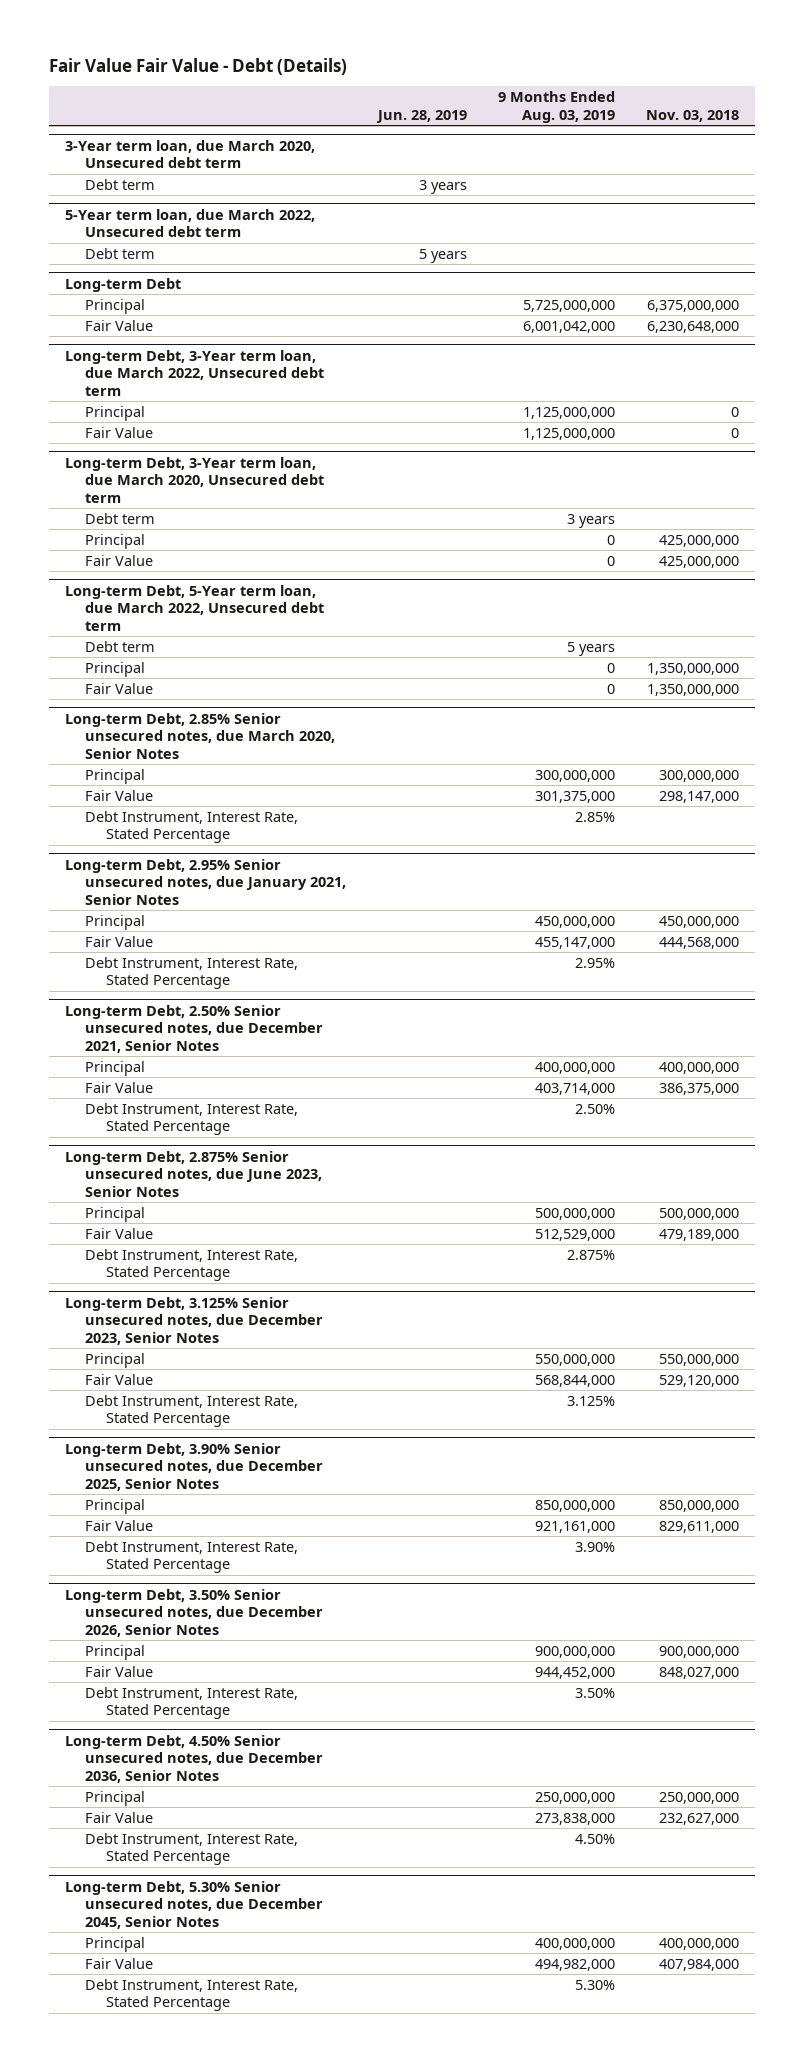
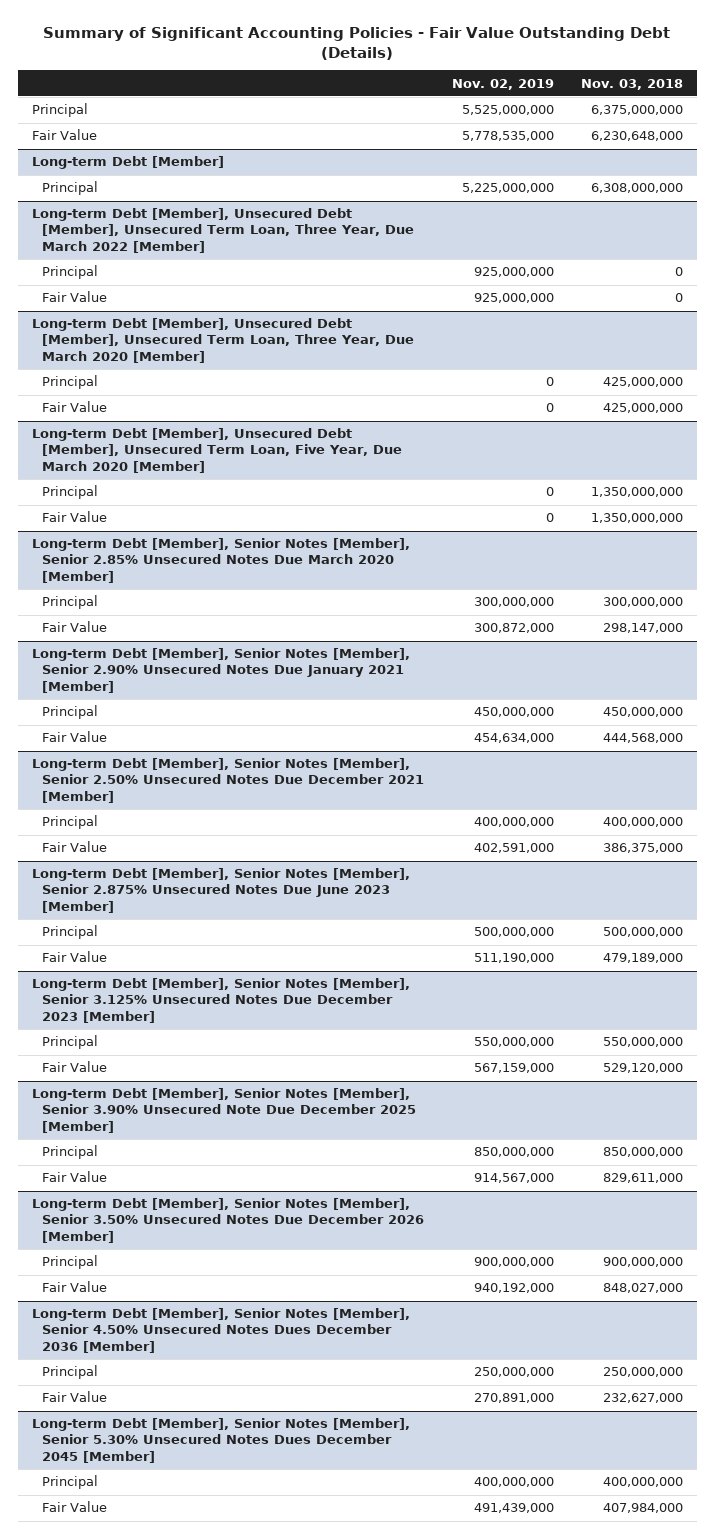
- Fair Value Fair Value - Debt (Details)
+ Summary of Significant Accounting Policies - Fair Value Outstanding Debt (Details)
- | Jun. 28, 2019 | 9 Months Ended Aug. 03, 2019 | Nov. 03, 2018
+ | Nov. 02, 2019 | Nov. 03, 2018
- 3-Year term loan, due March 2020, Unsecured debt term
- Debt term | 3 years | |
- 5-Year term loan, due March 2022, Unsecured debt term
- Debt term | 5 years | |
- Long-term Debt
- Long-term Debt, 3-Year term loan, due March 2022, Unsecured debt term
+ Long-term Debt [Member]
+ Principal | 5,225,000,000 | 6,308,000,000
+ Long-term Debt [Member], Unsecured Debt [Member], Unsecured Term Loan, Three Year, Due March 2022 [Member]
- Long-term Debt, 3-Year term loan, due March 2020, Unsecured debt term
- Debt term | | 3 years |
+ Long-term Debt [Member], Unsecured Debt [Member], Unsecured Term Loan, Three Year, Due March 2020 [Member]
- Long-term Debt, 5-Year term loan, due March 2022, Unsecured debt term
- Debt term | | 5 years |
+ Long-term Debt [Member], Unsecured Debt [Member], Unsecured Term Loan, Five Year, Due March 2020 [Member]
- Long-term Debt, 2.85% Senior unsecured notes, due March 2020, Senior Notes
+ Long-term Debt [Member], Senior Notes [Member], Senior 2.85% Unsecured Notes Due March 2020 [Member]
- Debt Instrument, Interest Rate, Stated Percentage | | 2.85% |
- Long-term Debt, 2.95% Senior unsecured notes, due January 2021, Senior Notes
+ Long-term Debt [Member], Senior Notes [Member], Senior 2.90% Unsecured Notes Due January 2021 [Member]
- Debt Instrument, Interest Rate, Stated Percentage | | 2.95% |
- Long-term Debt, 2.50% Senior unsecured notes, due December 2021, Senior Notes
+ Long-term Debt [Member], Senior Notes [Member], Senior 2.50% Unsecured Notes Due December 2021 [Member]
- Debt Instrument, Interest Rate, Stated Percentage | | 2.50% |
- Long-term Debt, 2.875% Senior unsecured notes, due June 2023, Senior Notes
+ Long-term Debt [Member], Senior Notes [Member], Senior 2.875% Unsecured Notes Due June 2023 [Member]
- Debt Instrument, Interest Rate, Stated Percentage | | 2.875% |
- Long-term Debt, 3.125% Senior unsecured notes, due December 2023, Senior Notes
+ Long-term Debt [Member], Senior Notes [Member], Senior 3.125% Unsecured Notes Due December 2023 [Member]
- Debt Instrument, Interest Rate, Stated Percentage | | 3.125% |
- Long-term Debt, 3.90% Senior unsecured notes, due December 2025, Senior Notes
+ Long-term Debt [Member], Senior Notes [Member], Senior 3.90% Unsecured Note Due December 2025 [Member]
- Debt Instrument, Interest Rate, Stated Percentage | | 3.90% |
- Long-term Debt, 3.50% Senior unsecured notes, due December 2026, Senior Notes
+ Long-term Debt [Member], Senior Notes [Member], Senior 3.50% Unsecured Notes Due December 2026 [Member]
- Debt Instrument, Interest Rate, Stated Percentage | | 3.50% |
- Long-term Debt, 4.50% Senior unsecured notes, due December 2036, Senior Notes
+ Long-term Debt [Member], Senior Notes [Member], Senior 4.50% Unsecured Notes Dues December 2036 [Member]
- Debt Instrument, Interest Rate, Stated Percentage | | 4.50% |
- Long-term Debt, 5.30% Senior unsecured notes, due December 2045, Senior Notes
+ Long-term Debt [Member], Senior Notes [Member], Senior 5.30% Unsecured Notes Dues December 2045 [Member]
- Debt Instrument, Interest Rate, Stated Percentage | | 5.30% |

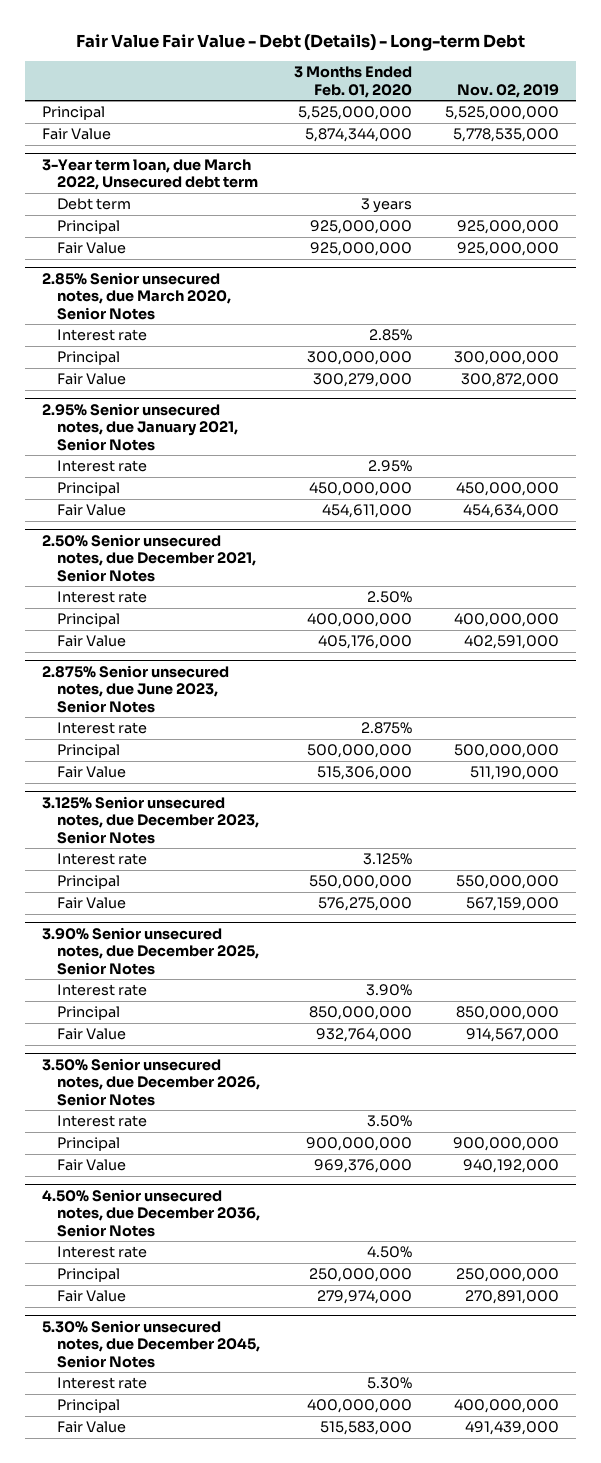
- Summary of Significant Accounting Policies - Fair Value Outstanding Debt (Details)
+ Fair Value Fair Value - Debt (Details) - Long-term Debt
- | Nov. 02, 2019 | Nov. 03, 2018
+ | 3 Months Ended Feb. 01, 2020 | Nov. 02, 2019
- Long-term Debt [Member]
- Principal | 5,225,000,000 | 6,308,000,000
- Long-term Debt [Member], Unsecured Debt [Member], Unsecured Term Loan, Three Year, Due March 2022 [Member]
+ 3-Year term loan, due March 2022, Unsecured debt term
+ Debt term | 3 years |
- Long-term Debt [Member], Unsecured Debt [Member], Unsecured Term Loan, Three Year, Due March 2020 [Member]
- Principal | 0 | 425,000,000
- Fair Value | 0 | 425,000,000
- Long-term Debt [Member], Unsecured Debt [Member], Unsecured Term Loan, Five Year, Due March 2020 [Member]
- Principal | 0 | 1,350,000,000
- Fair Value | 0 | 1,350,000,000
- Long-term Debt [Member], Senior Notes [Member], Senior 2.85% Unsecured Notes Due March 2020 [Member]
+ 2.85% Senior unsecured notes, due March 2020, Senior Notes
+ Interest rate | 2.85% |
- Long-term Debt [Member], Senior Notes [Member], Senior 2.90% Unsecured Notes Due January 2021 [Member]
+ 2.95% Senior unsecured notes, due January 2021, Senior Notes
+ Interest rate | 2.95% |
- Long-term Debt [Member], Senior Notes [Member], Senior 2.50% Unsecured Notes Due December 2021 [Member]
+ 2.50% Senior unsecured notes, due December 2021, Senior Notes
+ Interest rate | 2.50% |
- Long-term Debt [Member], Senior Notes [Member], Senior 2.875% Unsecured Notes Due June 2023 [Member]
+ 2.875% Senior unsecured notes, due June 2023, Senior Notes
+ Interest rate | 2.875% |
- Long-term Debt [Member], Senior Notes [Member], Senior 3.125% Unsecured Notes Due December 2023 [Member]
+ 3.125% Senior unsecured notes, due December 2023, Senior Notes
+ Interest rate | 3.125% |
- Long-term Debt [Member], Senior Notes [Member], Senior 3.90% Unsecured Note Due December 2025 [Member]
+ 3.90% Senior unsecured notes, due December 2025, Senior Notes
+ Interest rate | 3.90% |
- Long-term Debt [Member], Senior Notes [Member], Senior 3.50% Unsecured Notes Due December 2026 [Member]
+ 3.50% Senior unsecured notes, due December 2026, Senior Notes
+ Interest rate | 3.50% |
- Long-term Debt [Member], Senior Notes [Member], Senior 4.50% Unsecured Notes Dues December 2036 [Member]
+ 4.50% Senior unsecured notes, due December 2036, Senior Notes
+ Interest rate | 4.50% |
- Long-term Debt [Member], Senior Notes [Member], Senior 5.30% Unsecured Notes Dues December 2045 [Member]
+ 5.30% Senior unsecured notes, due December 2045, Senior Notes
+ Interest rate | 5.30% |

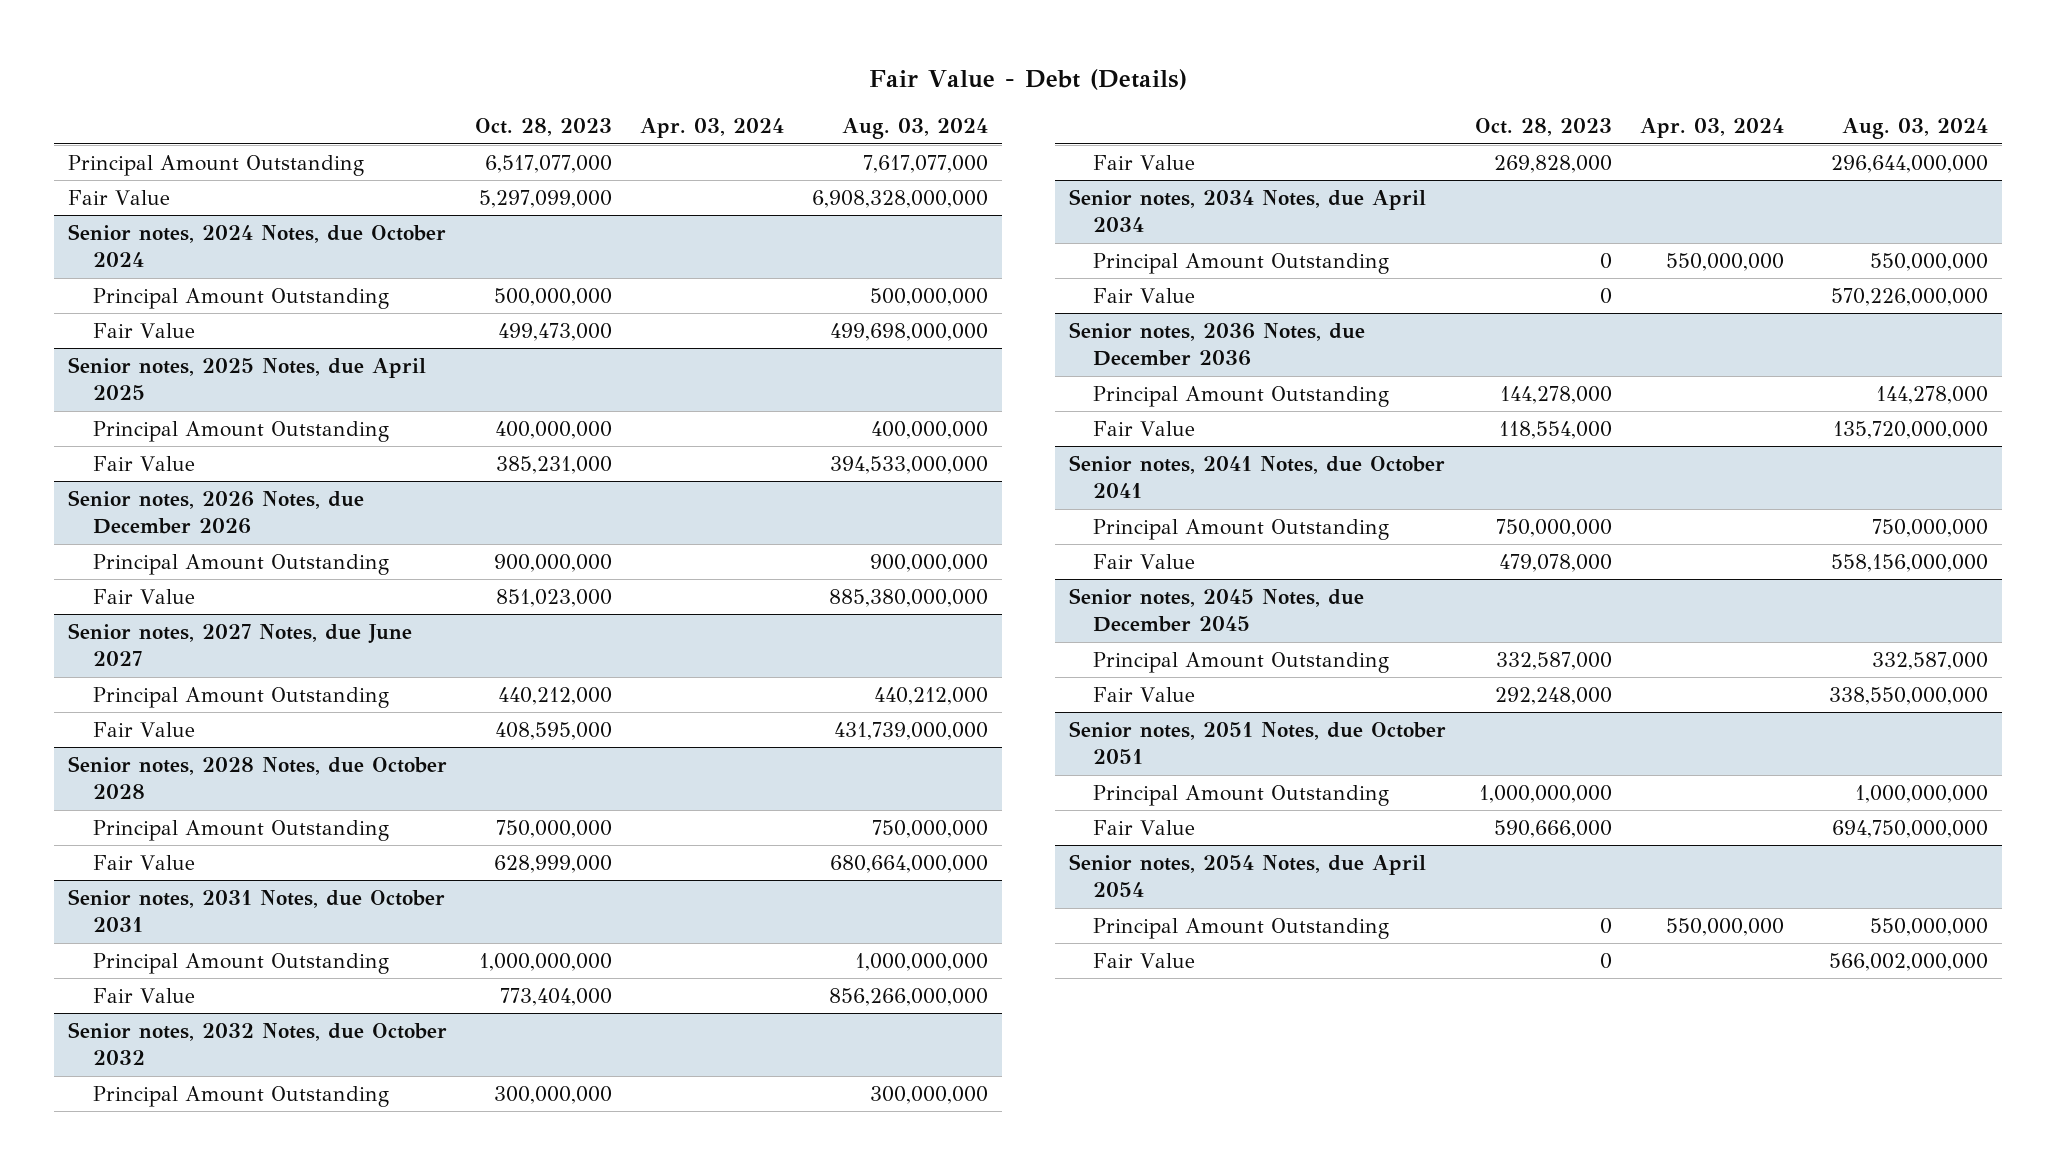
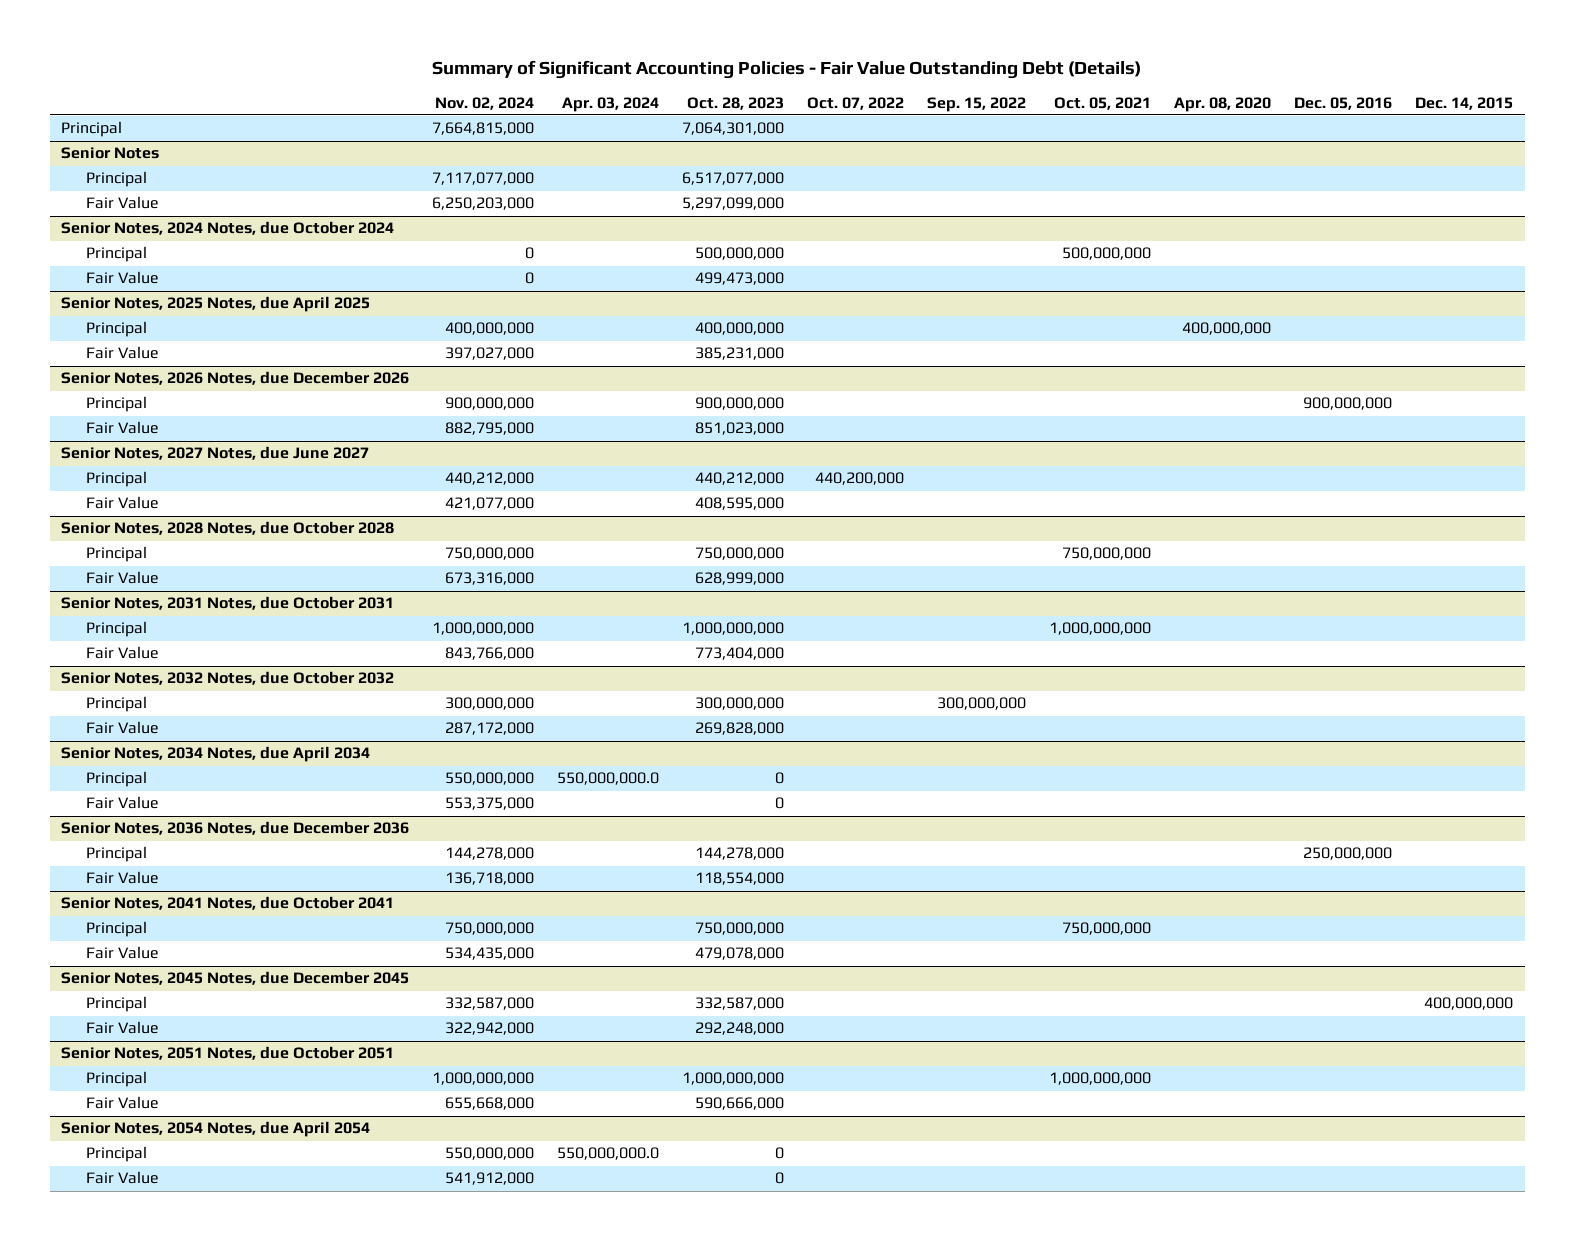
- Fair Value - Debt (Details)
+ Summary of Significant Accounting Policies - Fair Value Outstanding Debt (Details)
- | Oct. 28, 2023 | Apr. 03, 2024 | Aug. 03, 2024
+ | Nov. 02, 2024 | Apr. 03, 2024 | Oct. 28, 2023 | Oct. 07, 2022 | Sep. 15, 2022 | Oct. 05, 2021 | Apr. 08, 2020 | Dec. 05, 2016 | Dec. 14, 2015
- Principal Amount Outstanding | 6,517,077,000 | | 7,617,077,000
+ Principal | 7,664,815,000 | | 7,064,301,000 | | | | | |
+ Senior Notes
+ Principal | 7,117,077,000 | | 6,517,077,000 | | | | | |
- Senior notes, 2024 Notes, due October 2024
- Principal Amount Outstanding | 500,000,000 | | 500,000,000
+ Senior Notes, 2024 Notes, due October 2024
+ Principal | 0 | | 500,000,000 | | | 500,000,000 | | |
- Senior notes, 2025 Notes, due April 2025
- Principal Amount Outstanding | 400,000,000 | | 400,000,000
+ Senior Notes, 2025 Notes, due April 2025
+ Principal | 400,000,000 | | 400,000,000 | | | | 400,000,000 | |
- Senior notes, 2026 Notes, due December 2026
- Principal Amount Outstanding | 900,000,000 | | 900,000,000
+ Senior Notes, 2026 Notes, due December 2026
+ Principal | 900,000,000 | | 900,000,000 | | | | | 900,000,000 |
- Senior notes, 2027 Notes, due June 2027
- Principal Amount Outstanding | 440,212,000 | | 440,212,000
+ Senior Notes, 2027 Notes, due June 2027
+ Principal | 440,212,000 | | 440,212,000 | 440,200,000 | | | | |
- Senior notes, 2028 Notes, due October 2028
- Principal Amount Outstanding | 750,000,000 | | 750,000,000
+ Senior Notes, 2028 Notes, due October 2028
+ Principal | 750,000,000 | | 750,000,000 | | | 750,000,000 | | |
- Senior notes, 2031 Notes, due October 2031
- Principal Amount Outstanding | 1,000,000,000 | | 1,000,000,000
+ Senior Notes, 2031 Notes, due October 2031
+ Principal | 1,000,000,000 | | 1,000,000,000 | | | 1,000,000,000 | | |
- Senior notes, 2032 Notes, due October 2032
- Principal Amount Outstanding | 300,000,000 | | 300,000,000
+ Senior Notes, 2032 Notes, due October 2032
+ Principal | 300,000,000 | | 300,000,000 | | 300,000,000 | | | |
- Senior notes, 2034 Notes, due April 2034
- Principal Amount Outstanding | 0 | 550,000,000 | 550,000,000
+ Senior Notes, 2034 Notes, due April 2034
+ Principal | 550,000,000 | 550,000,000.0 | 0 | | | | | |
- Senior notes, 2036 Notes, due December 2036
- Principal Amount Outstanding | 144,278,000 | | 144,278,000
+ Senior Notes, 2036 Notes, due December 2036
+ Principal | 144,278,000 | | 144,278,000 | | | | | 250,000,000 |
- Senior notes, 2041 Notes, due October 2041
- Principal Amount Outstanding | 750,000,000 | | 750,000,000
+ Senior Notes, 2041 Notes, due October 2041
+ Principal | 750,000,000 | | 750,000,000 | | | 750,000,000 | | |
- Senior notes, 2045 Notes, due December 2045
- Principal Amount Outstanding | 332,587,000 | | 332,587,000
+ Senior Notes, 2045 Notes, due December 2045
+ Principal | 332,587,000 | | 332,587,000 | | | | | | 400,000,000
- Senior notes, 2051 Notes, due October 2051
- Principal Amount Outstanding | 1,000,000,000 | | 1,000,000,000
+ Senior Notes, 2051 Notes, due October 2051
+ Principal | 1,000,000,000 | | 1,000,000,000 | | | 1,000,000,000 | | |
- Senior notes, 2054 Notes, due April 2054
- Principal Amount Outstanding | 0 | 550,000,000 | 550,000,000
+ Senior Notes, 2054 Notes, due April 2054
+ Principal | 550,000,000 | 550,000,000.0 | 0 | | | | | |

